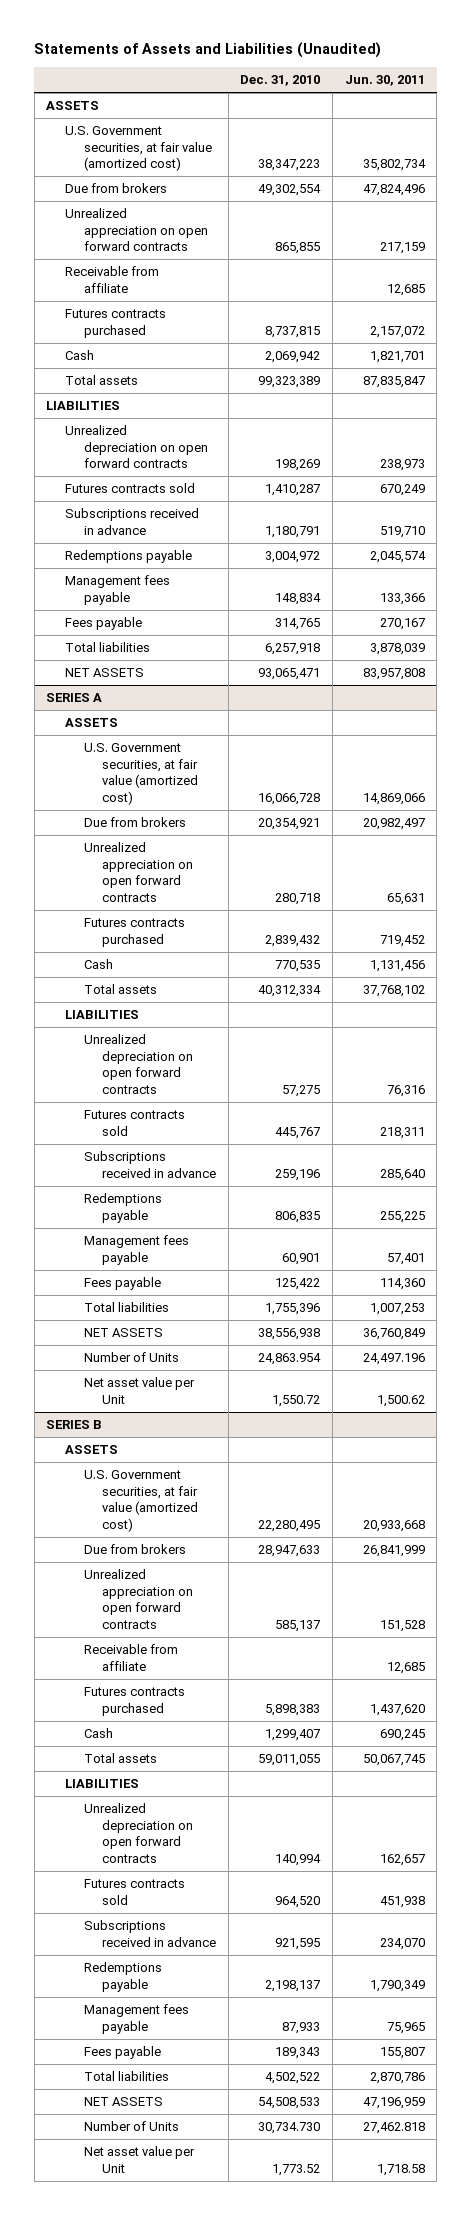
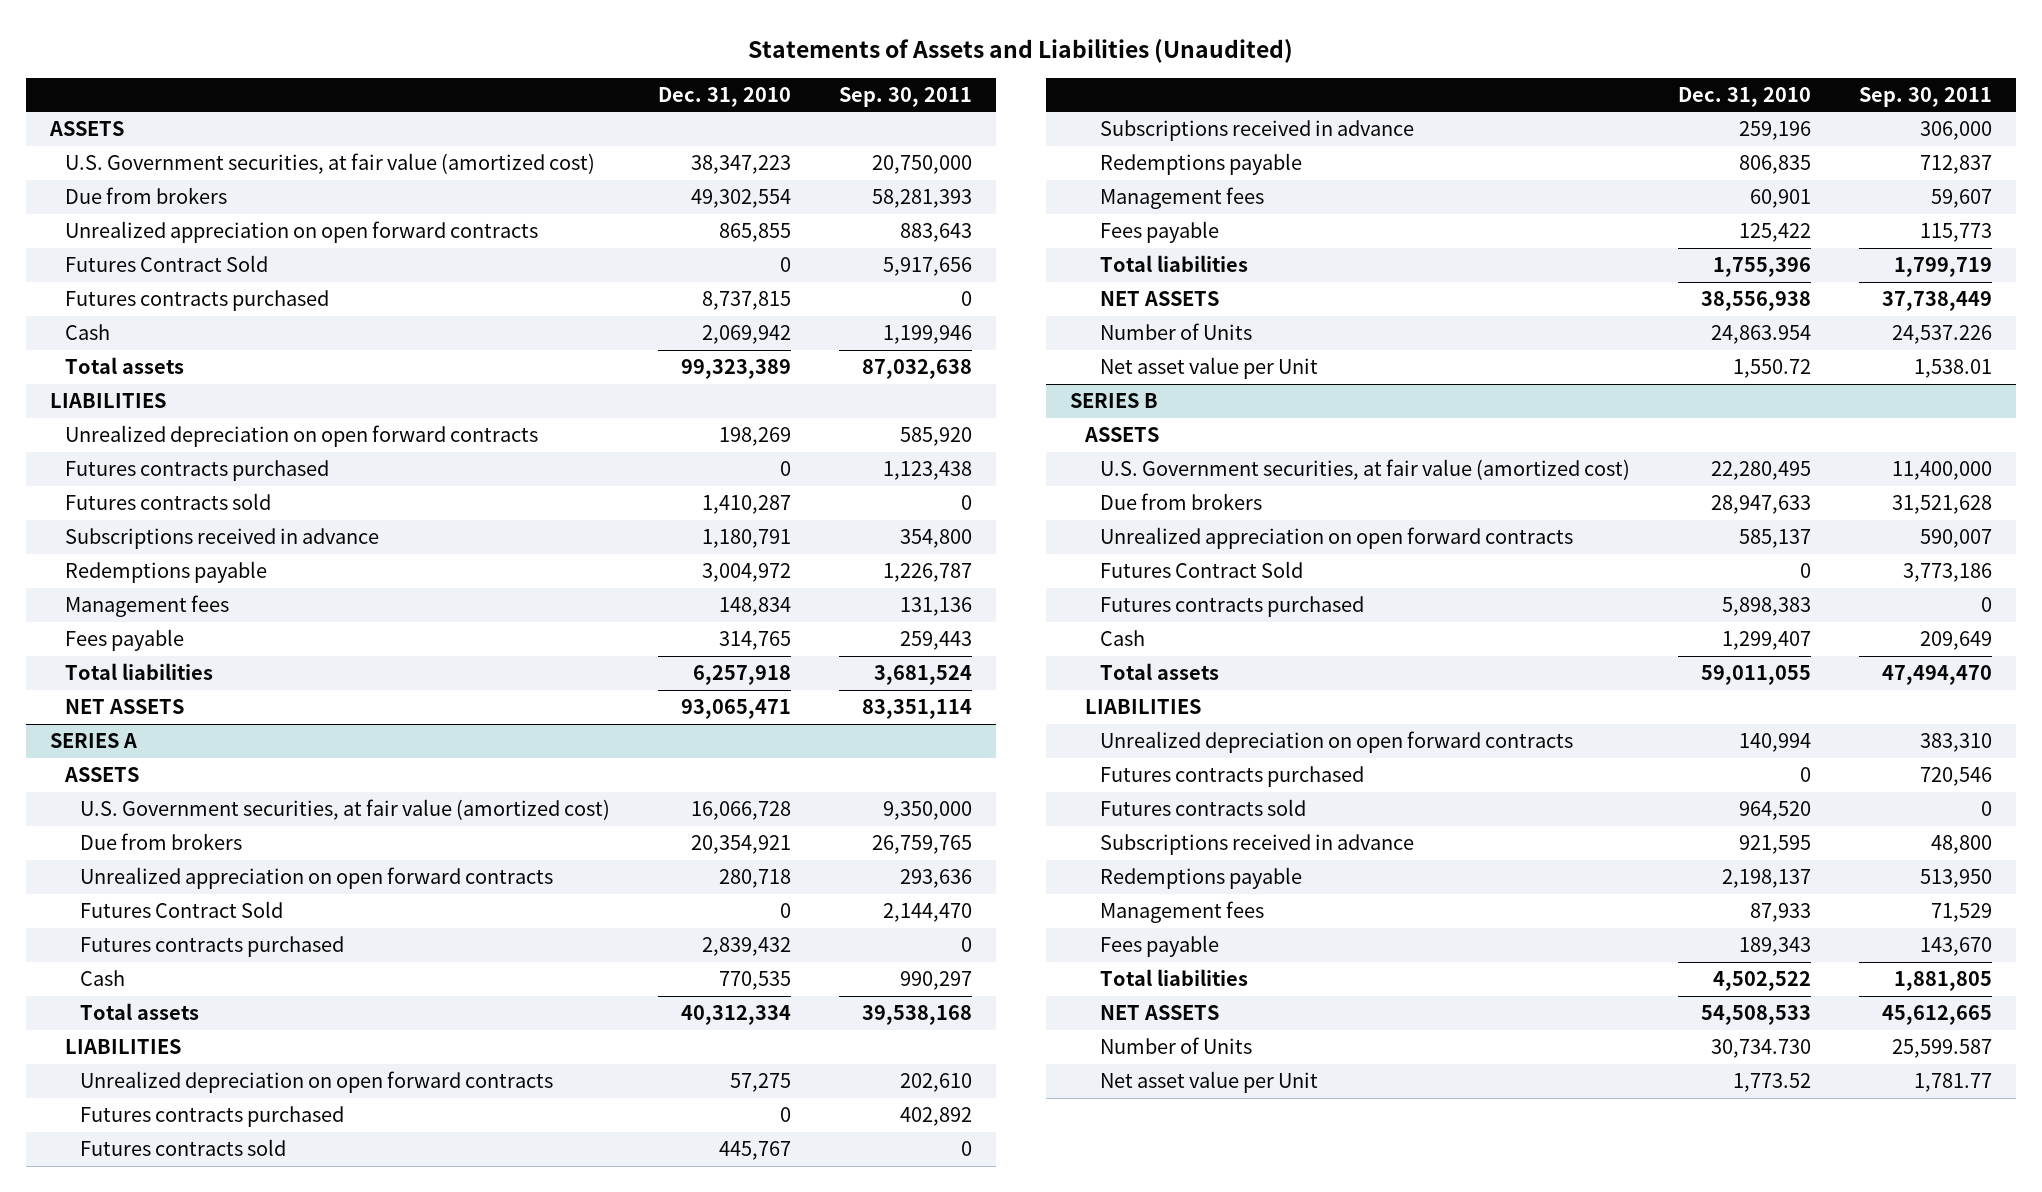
- | Dec. 31, 2010 | Jun. 30, 2011
+ | Dec. 31, 2010 | Sep. 30, 2011
- Receivable from affiliate | | 12,685
+ Futures Contract Sold | 0 | 5,917,656
+ Futures contracts purchased | 0 | 1,123,438
- Management fees payable | 148,834 | 133,366
+ Management fees | 148,834 | 131,136
@ SERIES A
+ Futures Contract Sold | 0 | 2,144,470
+ Futures contracts purchased | 0 | 402,892
- Management fees payable | 60,901 | 57,401
+ Management fees | 60,901 | 59,607
@ SERIES B
- Receivable from affiliate | | 12,685
+ Futures Contract Sold | 0 | 3,773,186
+ Futures contracts purchased | 0 | 720,546
- Management fees payable | 87,933 | 75,965
+ Management fees | 87,933 | 71,529

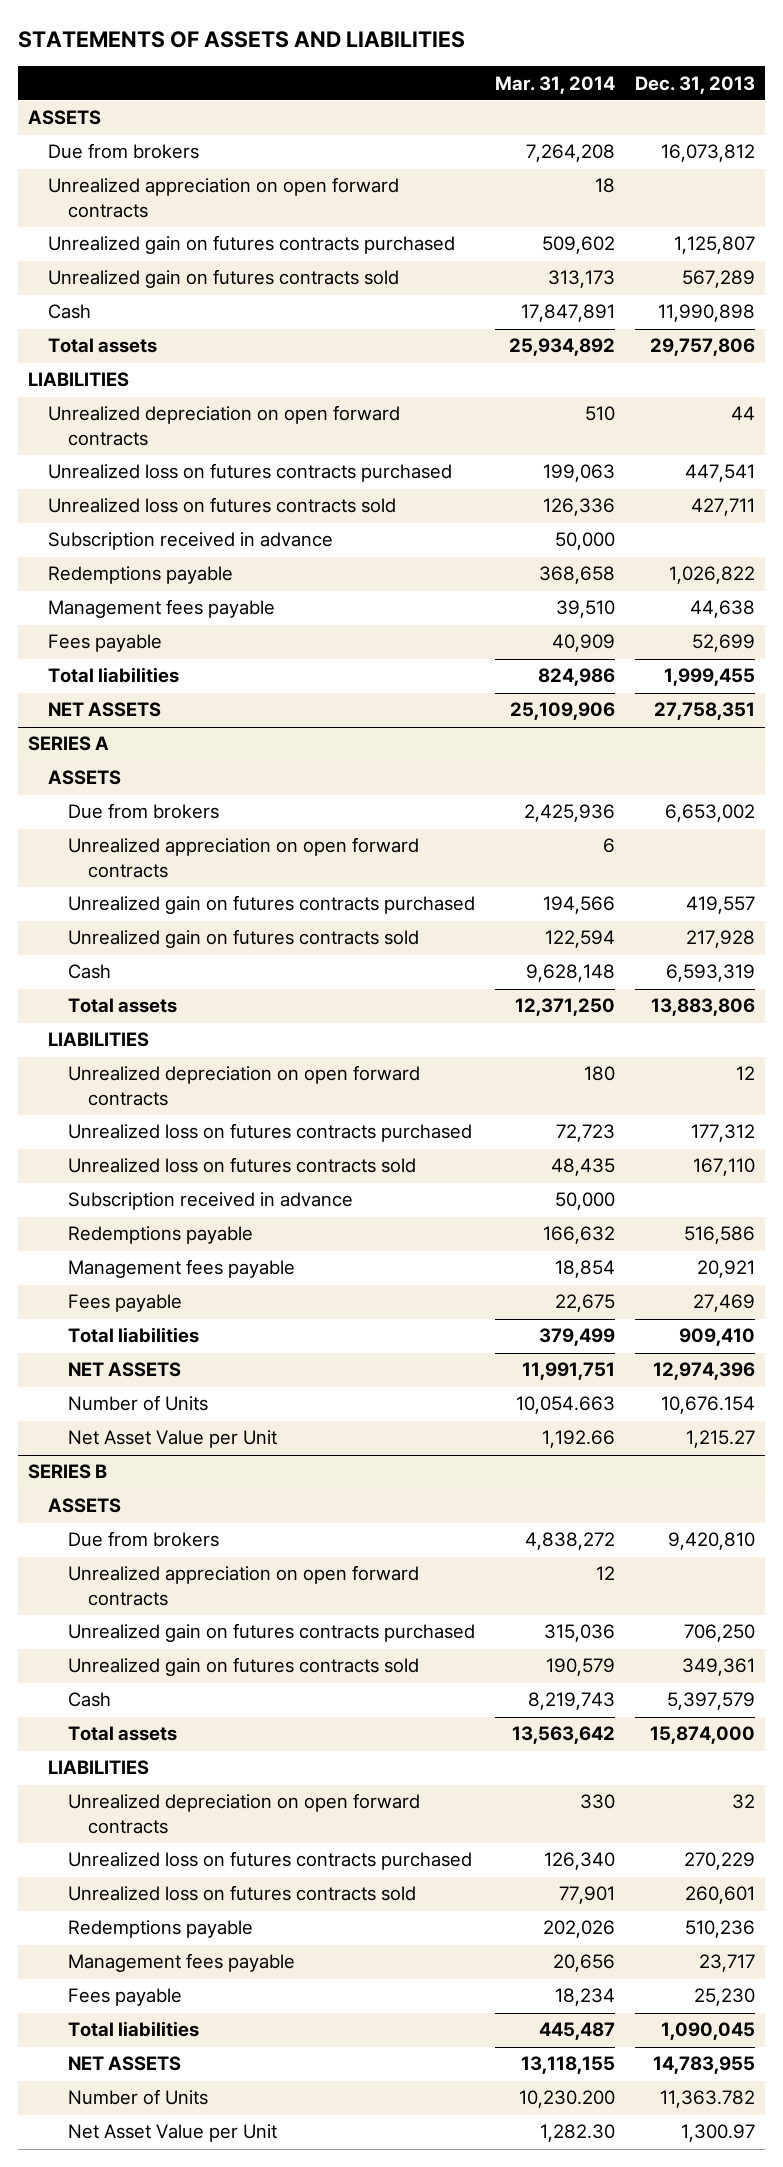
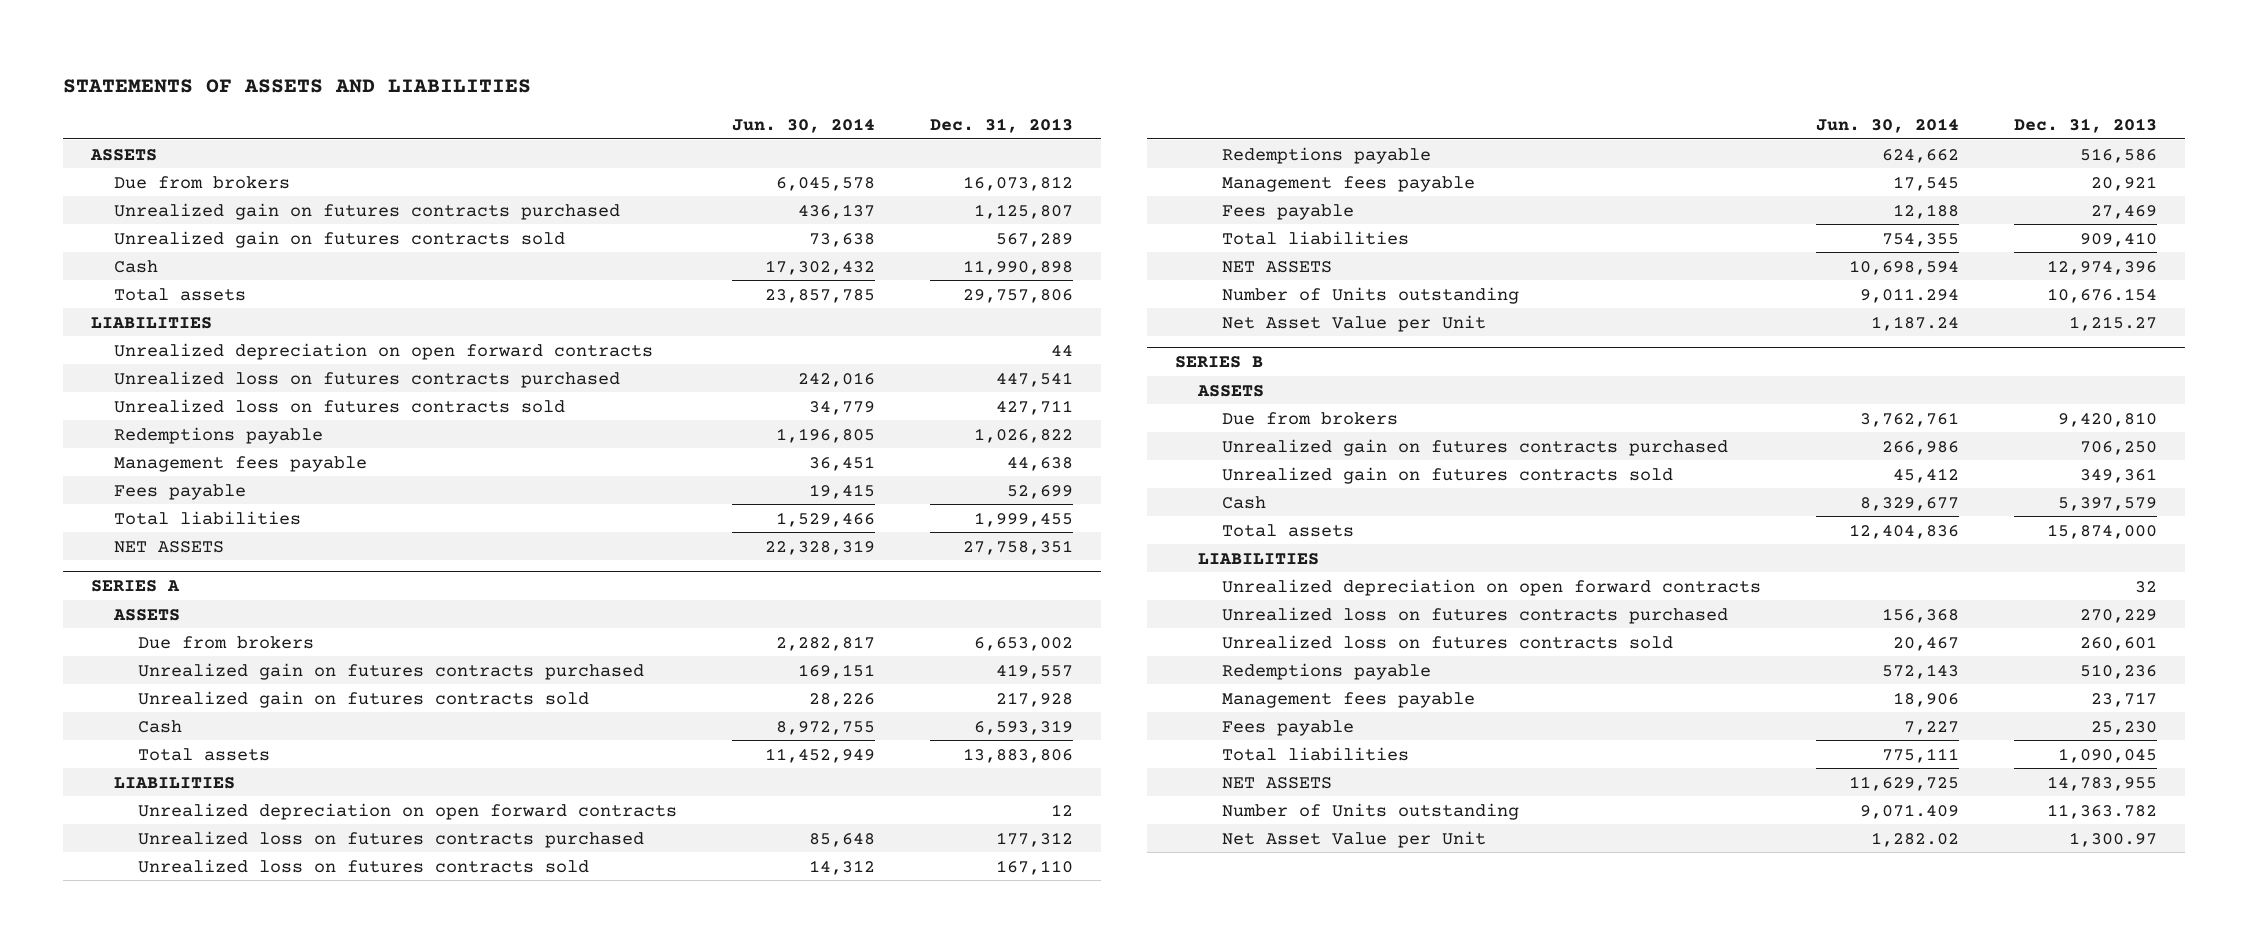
- | Mar. 31, 2014 | Dec. 31, 2013
+ | Jun. 30, 2014 | Dec. 31, 2013
- Unrealized appreciation on open forward contracts | 18 |
- Subscription received in advance | 50,000 |
@ SERIES A
- Unrealized appreciation on open forward contracts | 6 |
- Subscription received in advance | 50,000 |
- Number of Units | 10,054.663 | 10,676.154
+ Number of Units outstanding | 9,011.294 | 10,676.154
@ SERIES B
- Unrealized appreciation on open forward contracts | 12 |
- Number of Units | 10,230.200 | 11,363.782
+ Number of Units outstanding | 9,071.409 | 11,363.782

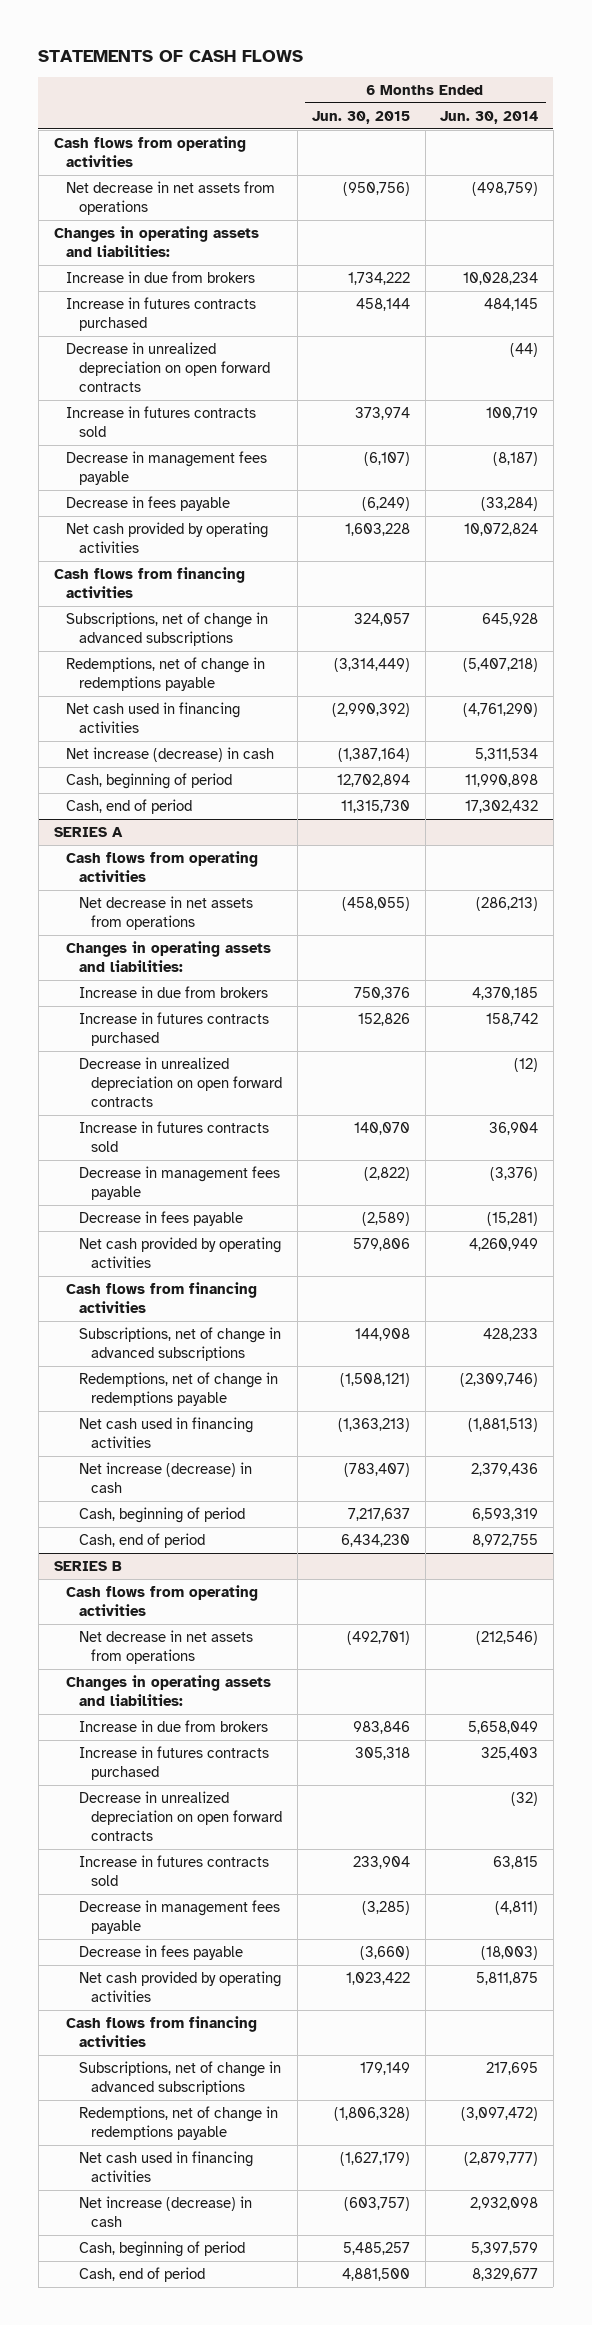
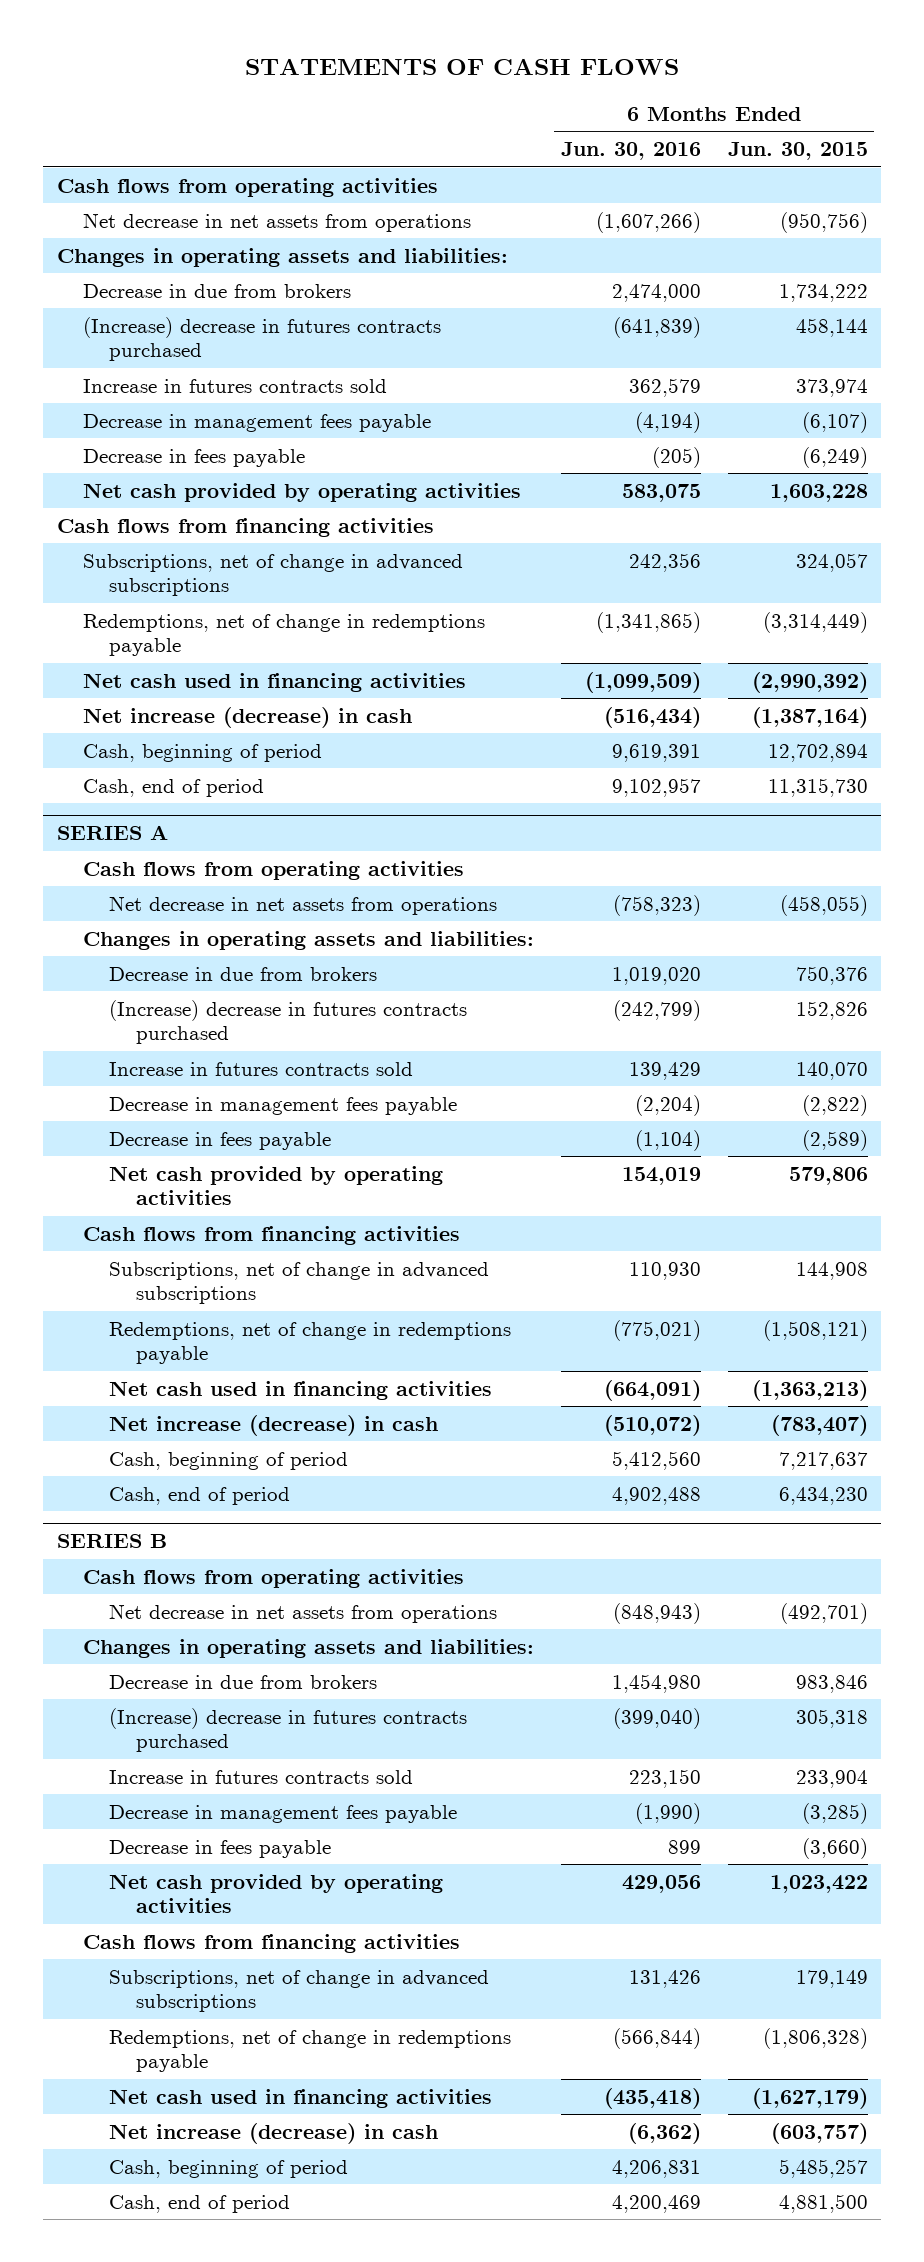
- | 6 Months Ended Jun. 30, 2015 | 6 Months Ended Jun. 30, 2014
+ | 6 Months Ended Jun. 30, 2016 | 6 Months Ended Jun. 30, 2015
- Increase in due from brokers | 1,734,222 | 10,028,234
- Increase in futures contracts purchased | 458,144 | 484,145
- Decrease in unrealized depreciation on open forward contracts | | (44)
+ Decrease in due from brokers | 2,474,000 | 1,734,222
+ (Increase) decrease in futures contracts purchased | (641,839) | 458,144
@ SERIES A
- Increase in due from brokers | 750,376 | 4,370,185
- Increase in futures contracts purchased | 152,826 | 158,742
- Decrease in unrealized depreciation on open forward contracts | | (12)
+ Decrease in due from brokers | 1,019,020 | 750,376
+ (Increase) decrease in futures contracts purchased | (242,799) | 152,826
@ SERIES B
- Increase in due from brokers | 983,846 | 5,658,049
- Increase in futures contracts purchased | 305,318 | 325,403
- Decrease in unrealized depreciation on open forward contracts | | (32)
+ Decrease in due from brokers | 1,454,980 | 983,846
+ (Increase) decrease in futures contracts purchased | (399,040) | 305,318

